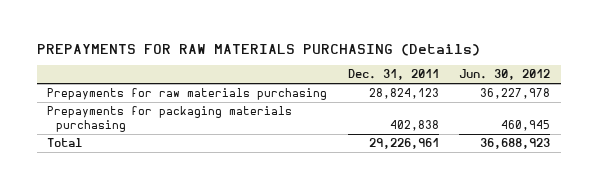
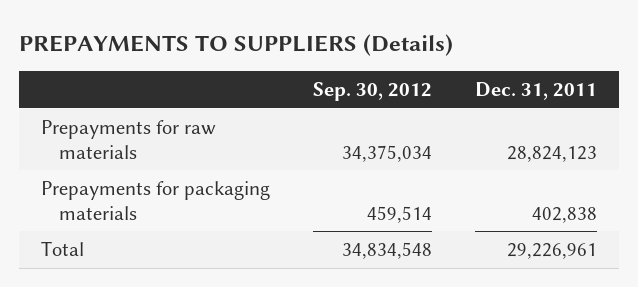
- PREPAYMENTS FOR RAW MATERIALS PURCHASING (Details)
+ PREPAYMENTS TO SUPPLIERS (Details)
- | Dec. 31, 2011 | Jun. 30, 2012
+ | Sep. 30, 2012 | Dec. 31, 2011
- Prepayments for raw materials purchasing | 28,824,123 | 36,227,978
- Prepayments for packaging materials purchasing | 402,838 | 460,945
+ Prepayments for raw materials | 34,375,034 | 28,824,123
+ Prepayments for packaging materials | 459,514 | 402,838

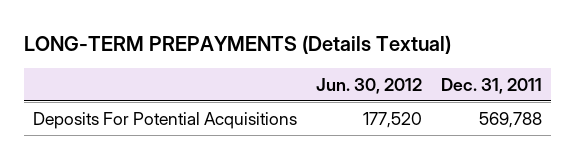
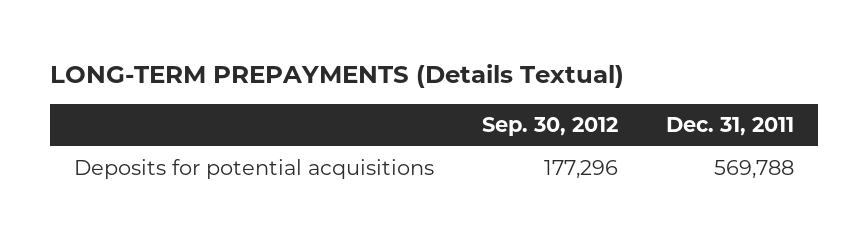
- | Jun. 30, 2012 | Dec. 31, 2011
+ | Sep. 30, 2012 | Dec. 31, 2011
- Deposits For Potential Acquisitions | 177,520 | 569,788
+ Deposits for potential acquisitions | 177,296 | 569,788

